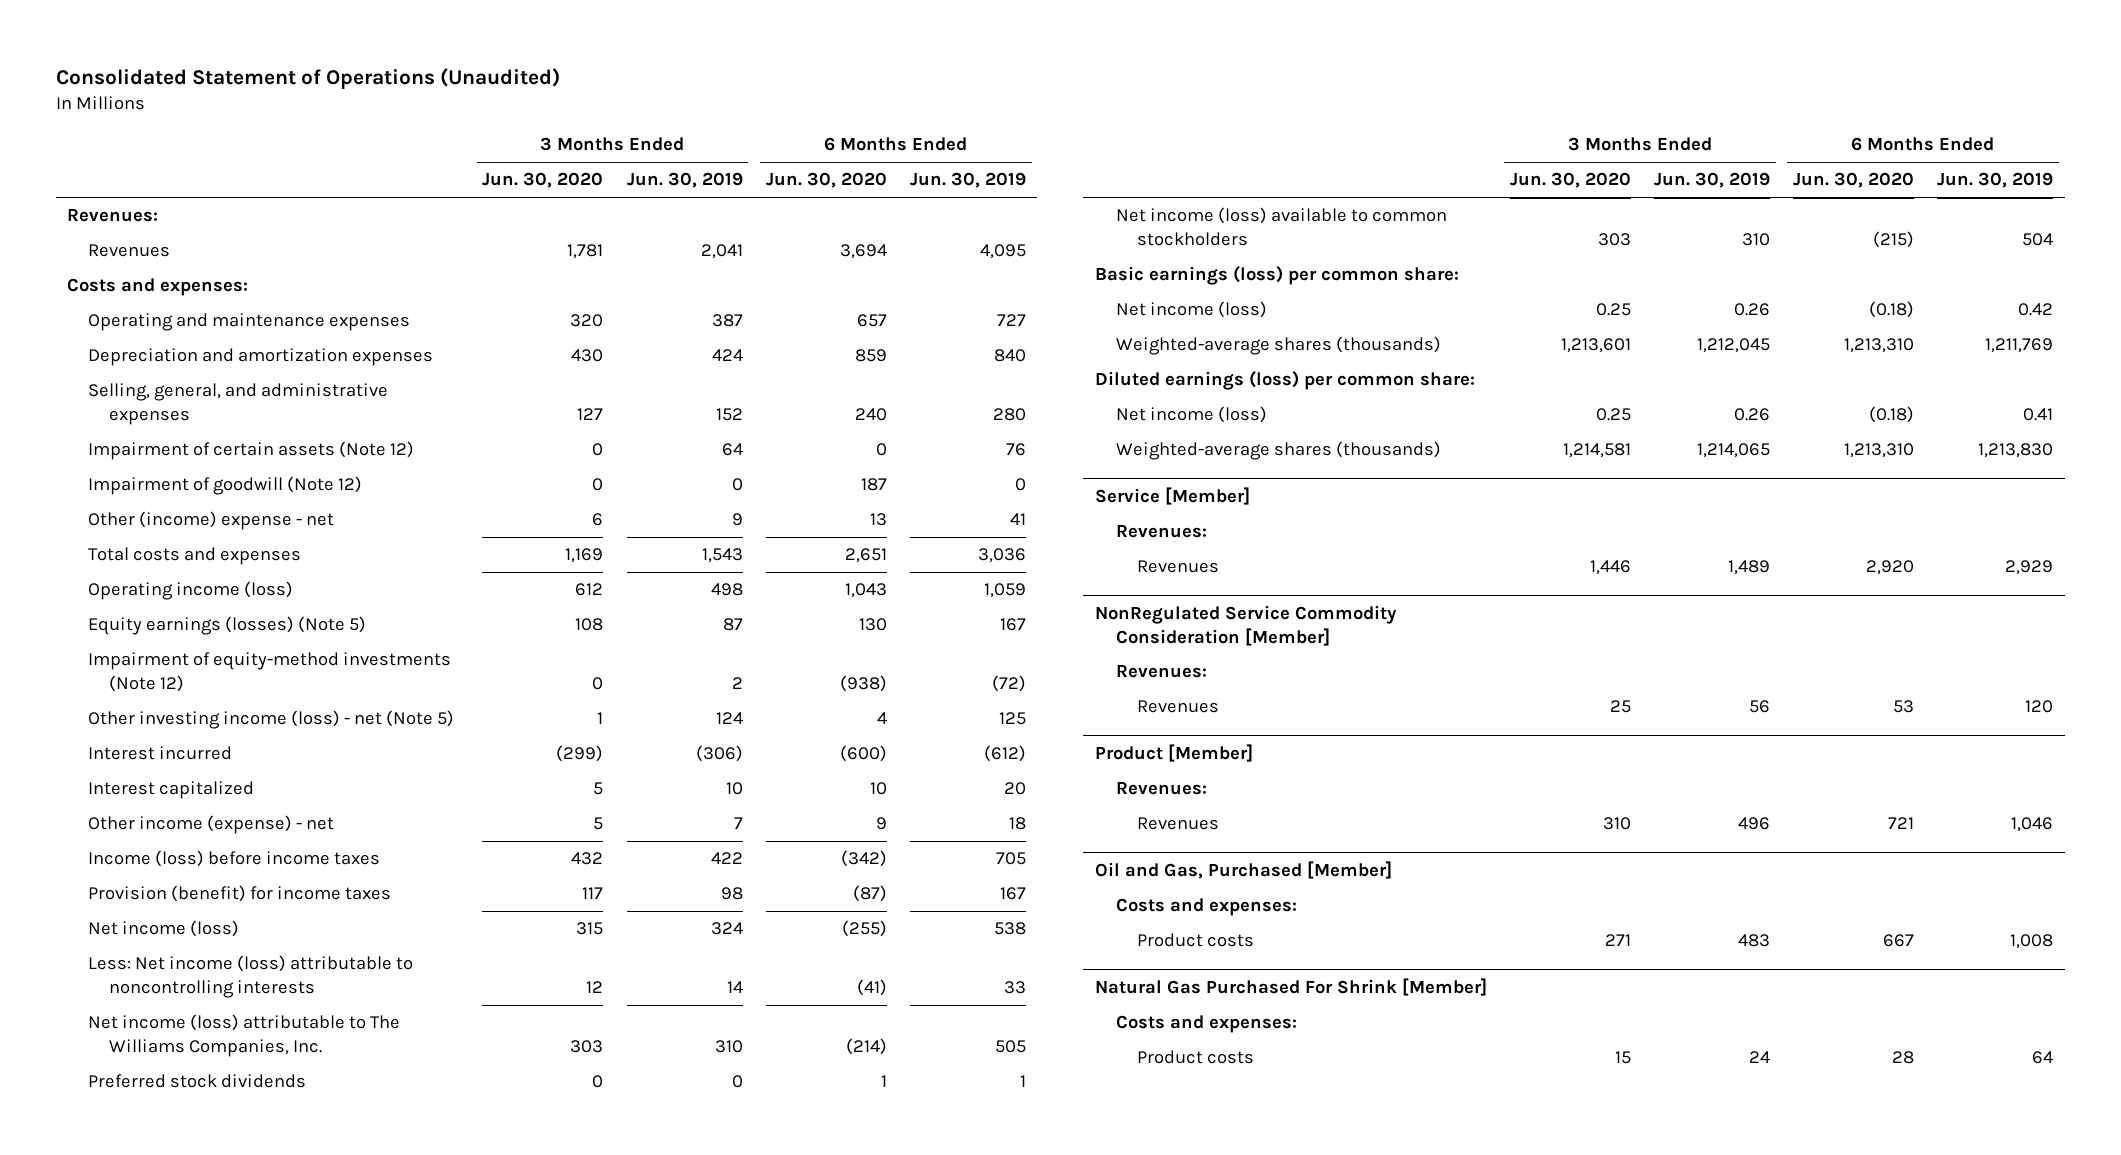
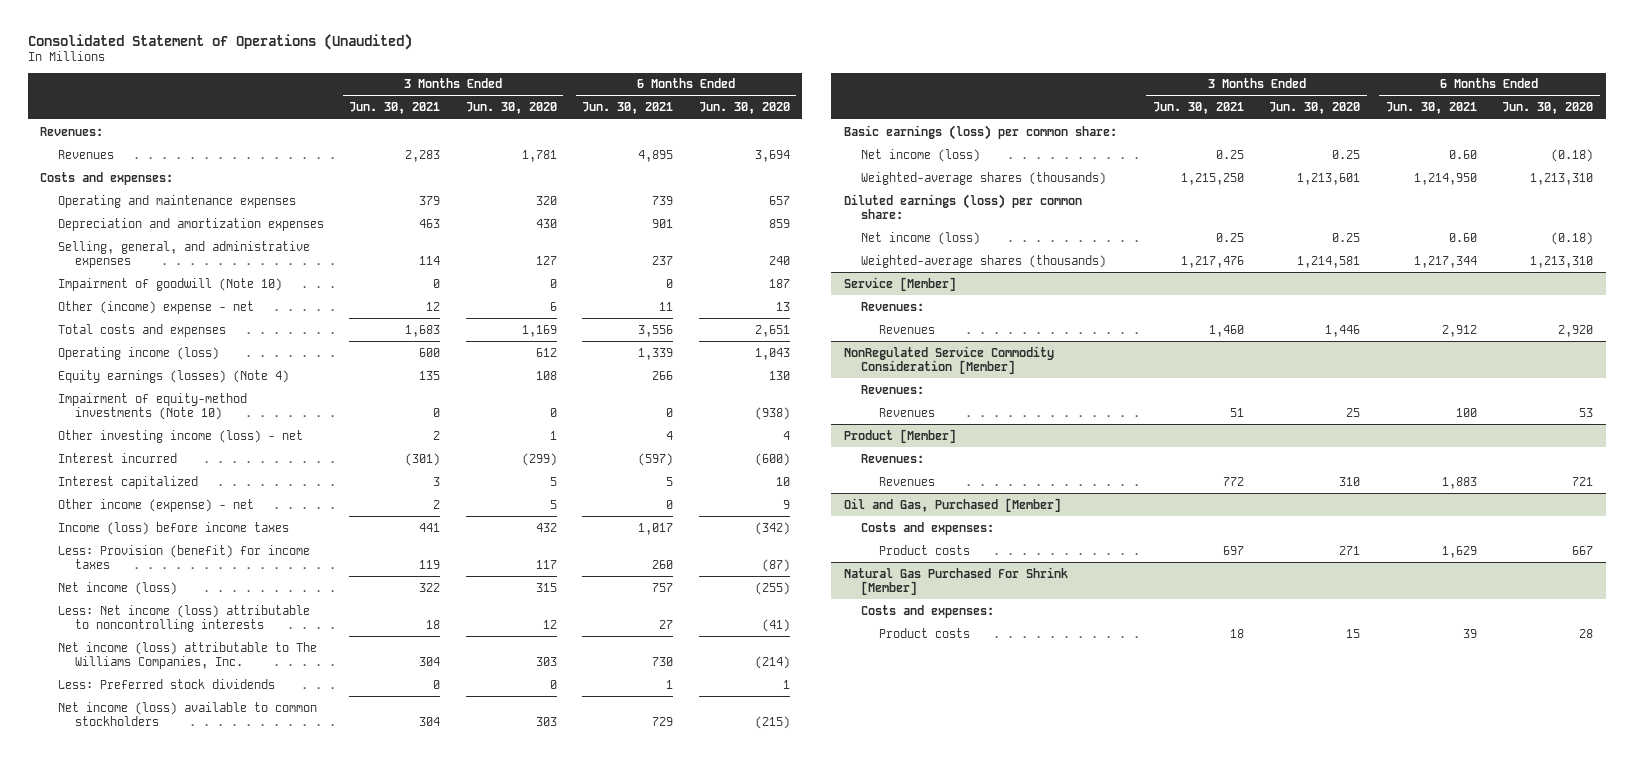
- | 3 Months Ended Jun. 30, 2020 | 3 Months Ended Jun. 30, 2019 | 6 Months Ended Jun. 30, 2020 | 6 Months Ended Jun. 30, 2019
+ | 3 Months Ended Jun. 30, 2021 | 3 Months Ended Jun. 30, 2020 | 6 Months Ended Jun. 30, 2021 | 6 Months Ended Jun. 30, 2020
- Impairment of certain assets (Note 12) | 0 | 64 | 0 | 76
- Impairment of goodwill (Note 12) | 0 | 0 | 187 | 0
+ Impairment of goodwill (Note 10) | 0 | 0 | 0 | 187
- Equity earnings (losses) (Note 5) | 108 | 87 | 130 | 167
- Impairment of equity-method investments (Note 12) | 0 | 2 | (938) | (72)
- Other investing income (loss) - net (Note 5) | 1 | 124 | 4 | 125
+ Equity earnings (losses) (Note 4) | 135 | 108 | 266 | 130
+ Impairment of equity-method investments (Note 10) | 0 | 0 | 0 | (938)
+ Other investing income (loss) - net | 2 | 1 | 4 | 4
- Provision (benefit) for income taxes | 117 | 98 | (87) | 167
+ Less: Provision (benefit) for income taxes | 119 | 117 | 260 | (87)
- Preferred stock dividends | 0 | 0 | 1 | 1
+ Less: Preferred stock dividends | 0 | 0 | 1 | 1

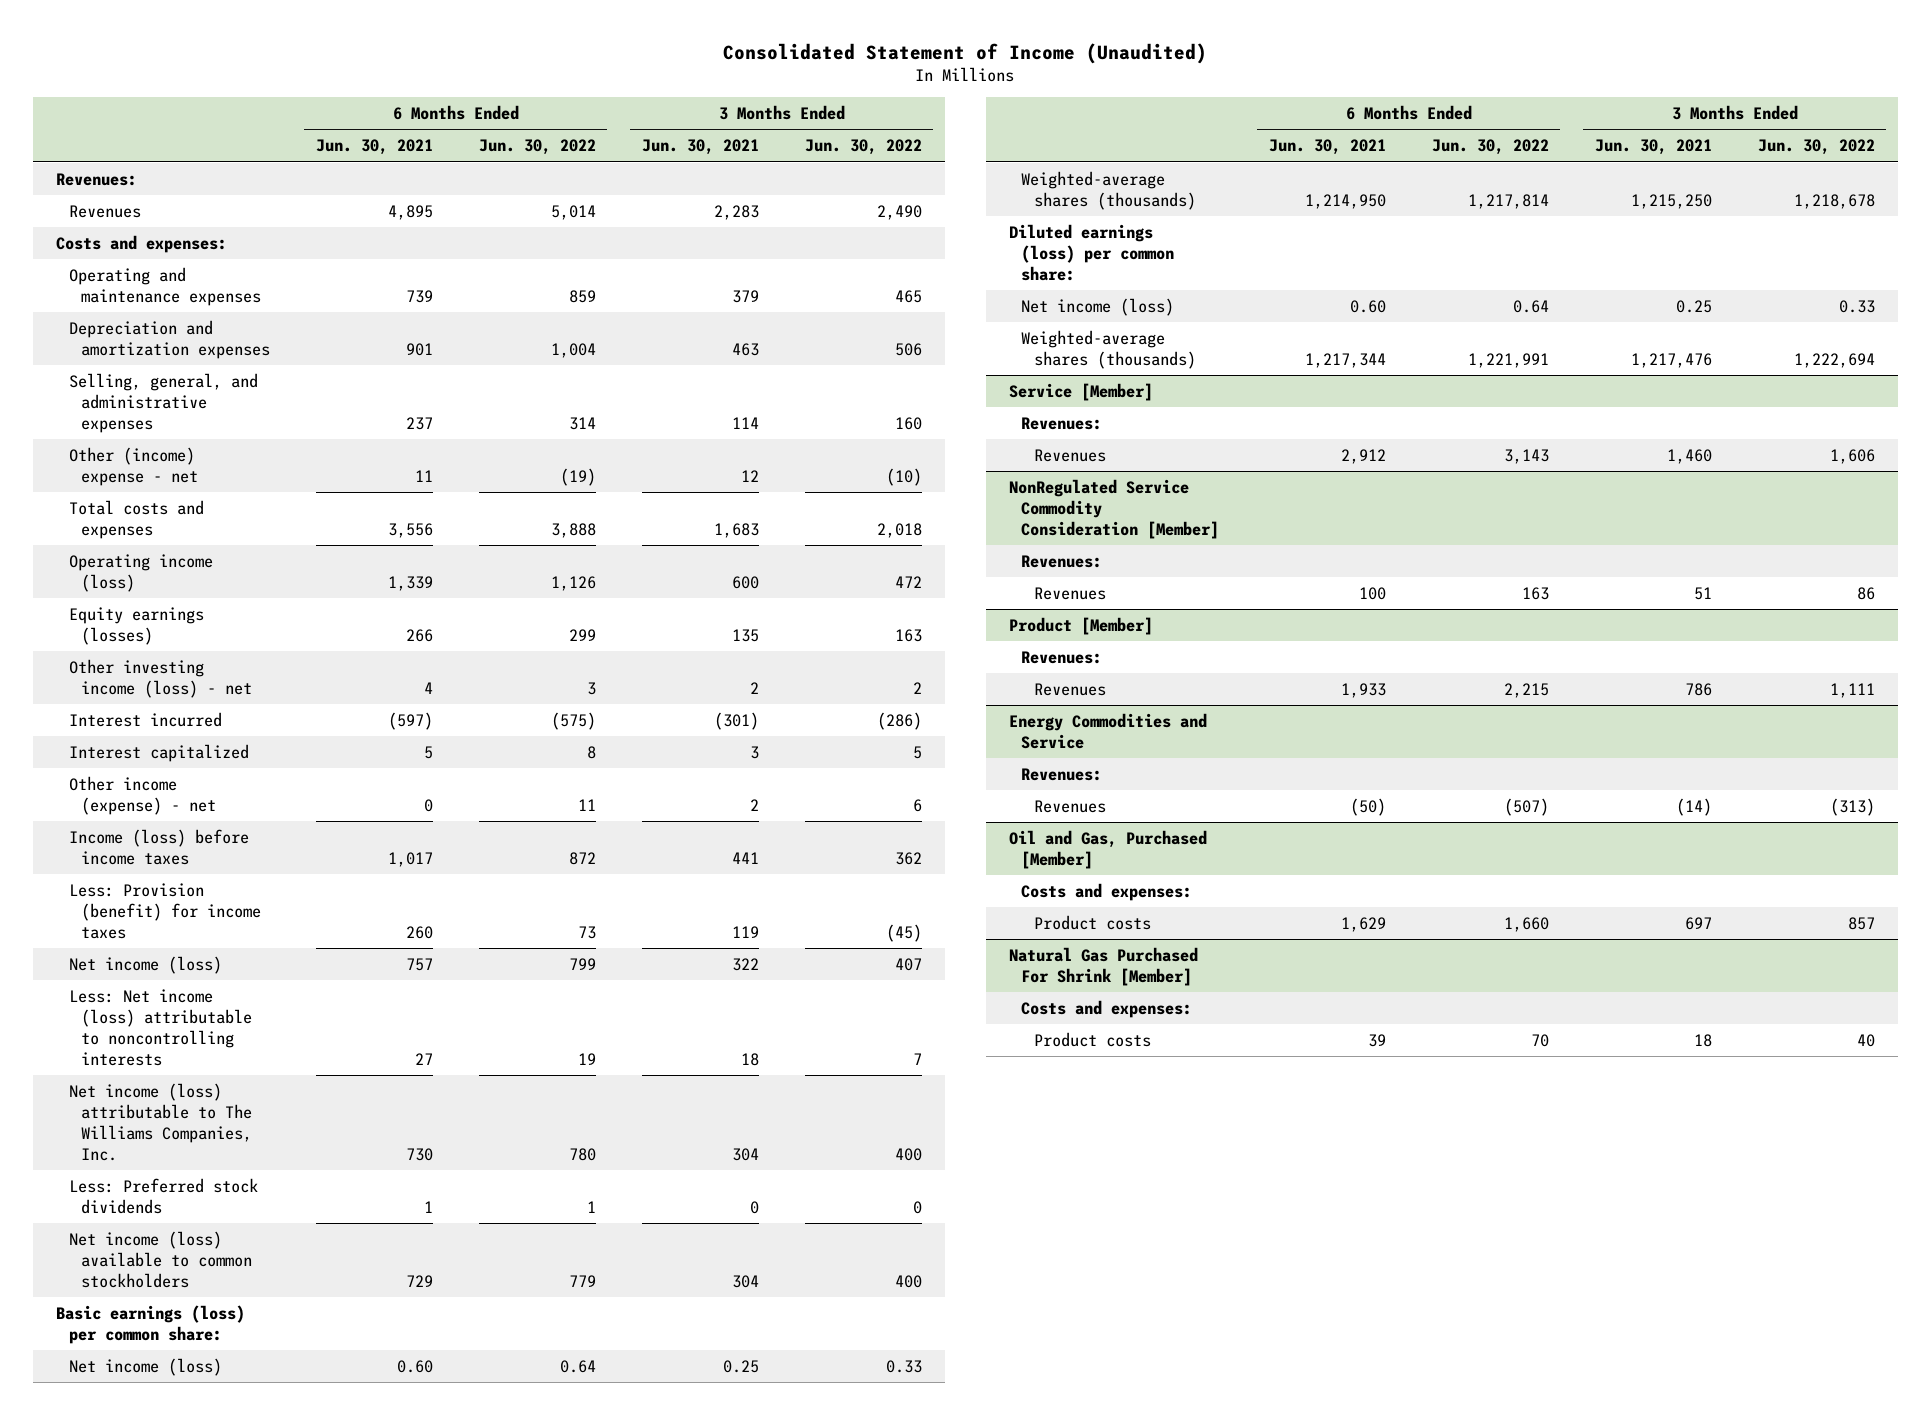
- Consolidated Statement of Operations (Unaudited)
+ Consolidated Statement of Income (Unaudited)
- | 3 Months Ended Jun. 30, 2021 | 3 Months Ended Jun. 30, 2020 | 6 Months Ended Jun. 30, 2021 | 6 Months Ended Jun. 30, 2020
+ | 6 Months Ended Jun. 30, 2021 | 6 Months Ended Jun. 30, 2022 | 3 Months Ended Jun. 30, 2021 | 3 Months Ended Jun. 30, 2022
- Impairment of goodwill (Note 10) | 0 | 0 | 0 | 187
- Equity earnings (losses) (Note 4) | 135 | 108 | 266 | 130
- Impairment of equity-method investments (Note 10) | 0 | 0 | 0 | (938)
+ Equity earnings (losses) | 266 | 299 | 135 | 163
@ Product [Member]
- Revenues | 772 | 310 | 1,883 | 721
+ Revenues | 1,933 | 2,215 | 786 | 1,111
+ Energy Commodities and Service
+ Revenues:
+ Revenues | (50) | (507) | (14) | (313)

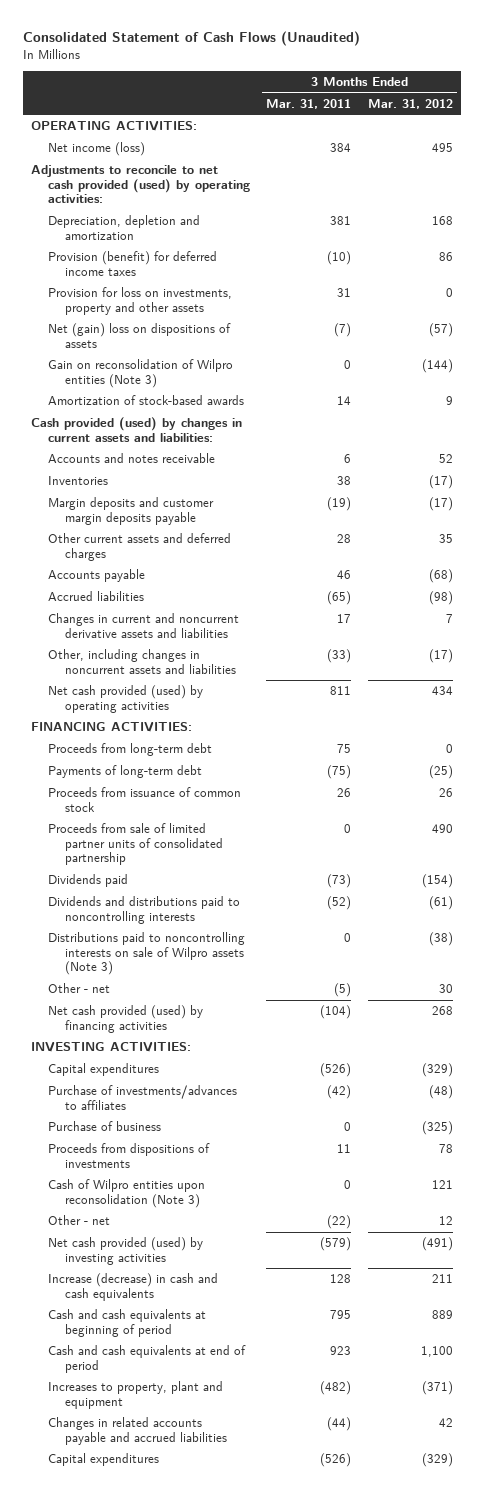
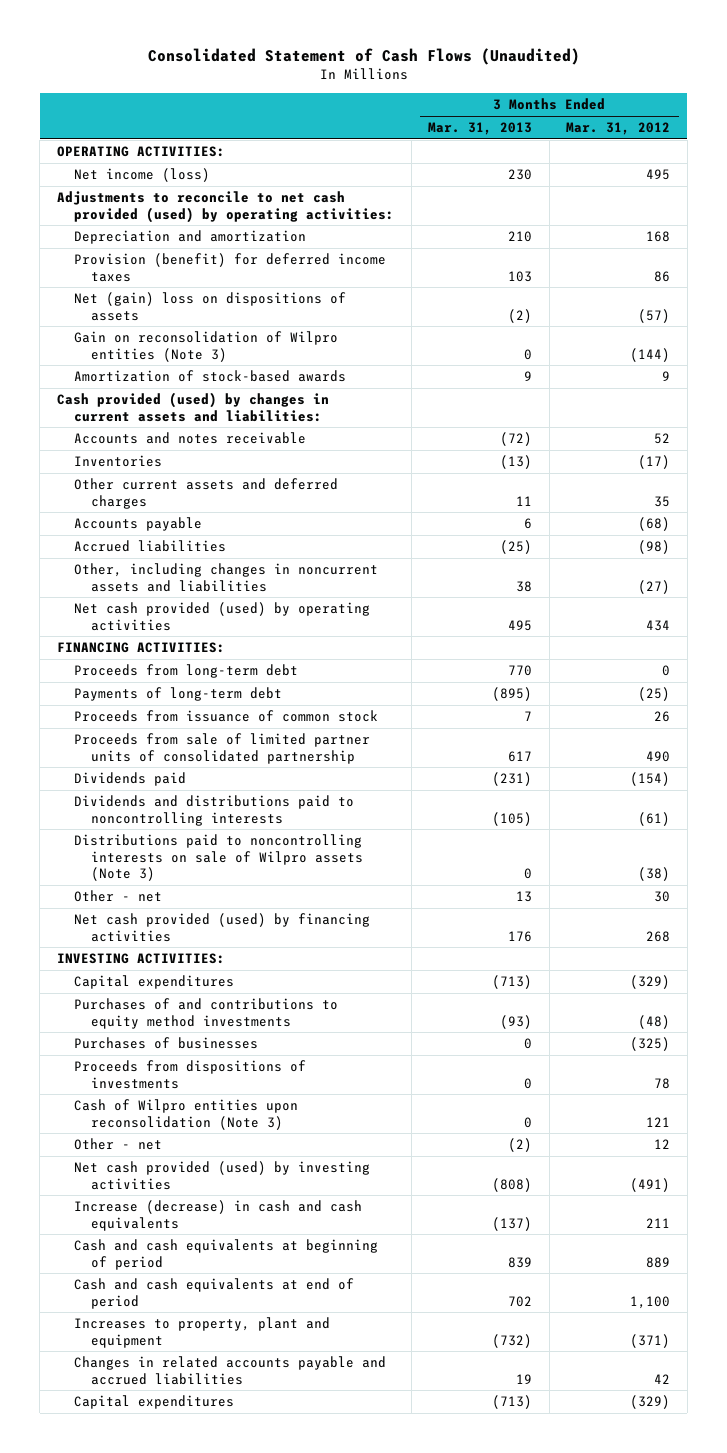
- | 3 Months Ended Mar. 31, 2011 | 3 Months Ended Mar. 31, 2012
+ | 3 Months Ended Mar. 31, 2013 | 3 Months Ended Mar. 31, 2012
- Depreciation, depletion and amortization | 381 | 168
+ Depreciation and amortization | 210 | 168
- Provision for loss on investments, property and other assets | 31 | 0
- Margin deposits and customer margin deposits payable | (19) | (17)
- Changes in current and noncurrent derivative assets and liabilities | 17 | 7
- Other, including changes in noncurrent assets and liabilities | (33) | (17)
+ Other, including changes in noncurrent assets and liabilities | 38 | (27)
- Purchase of investments/advances to affiliates | (42) | (48)
- Purchase of business | 0 | (325)
+ Purchases of and contributions to equity method investments | (93) | (48)
+ Purchases of businesses | 0 | (325)

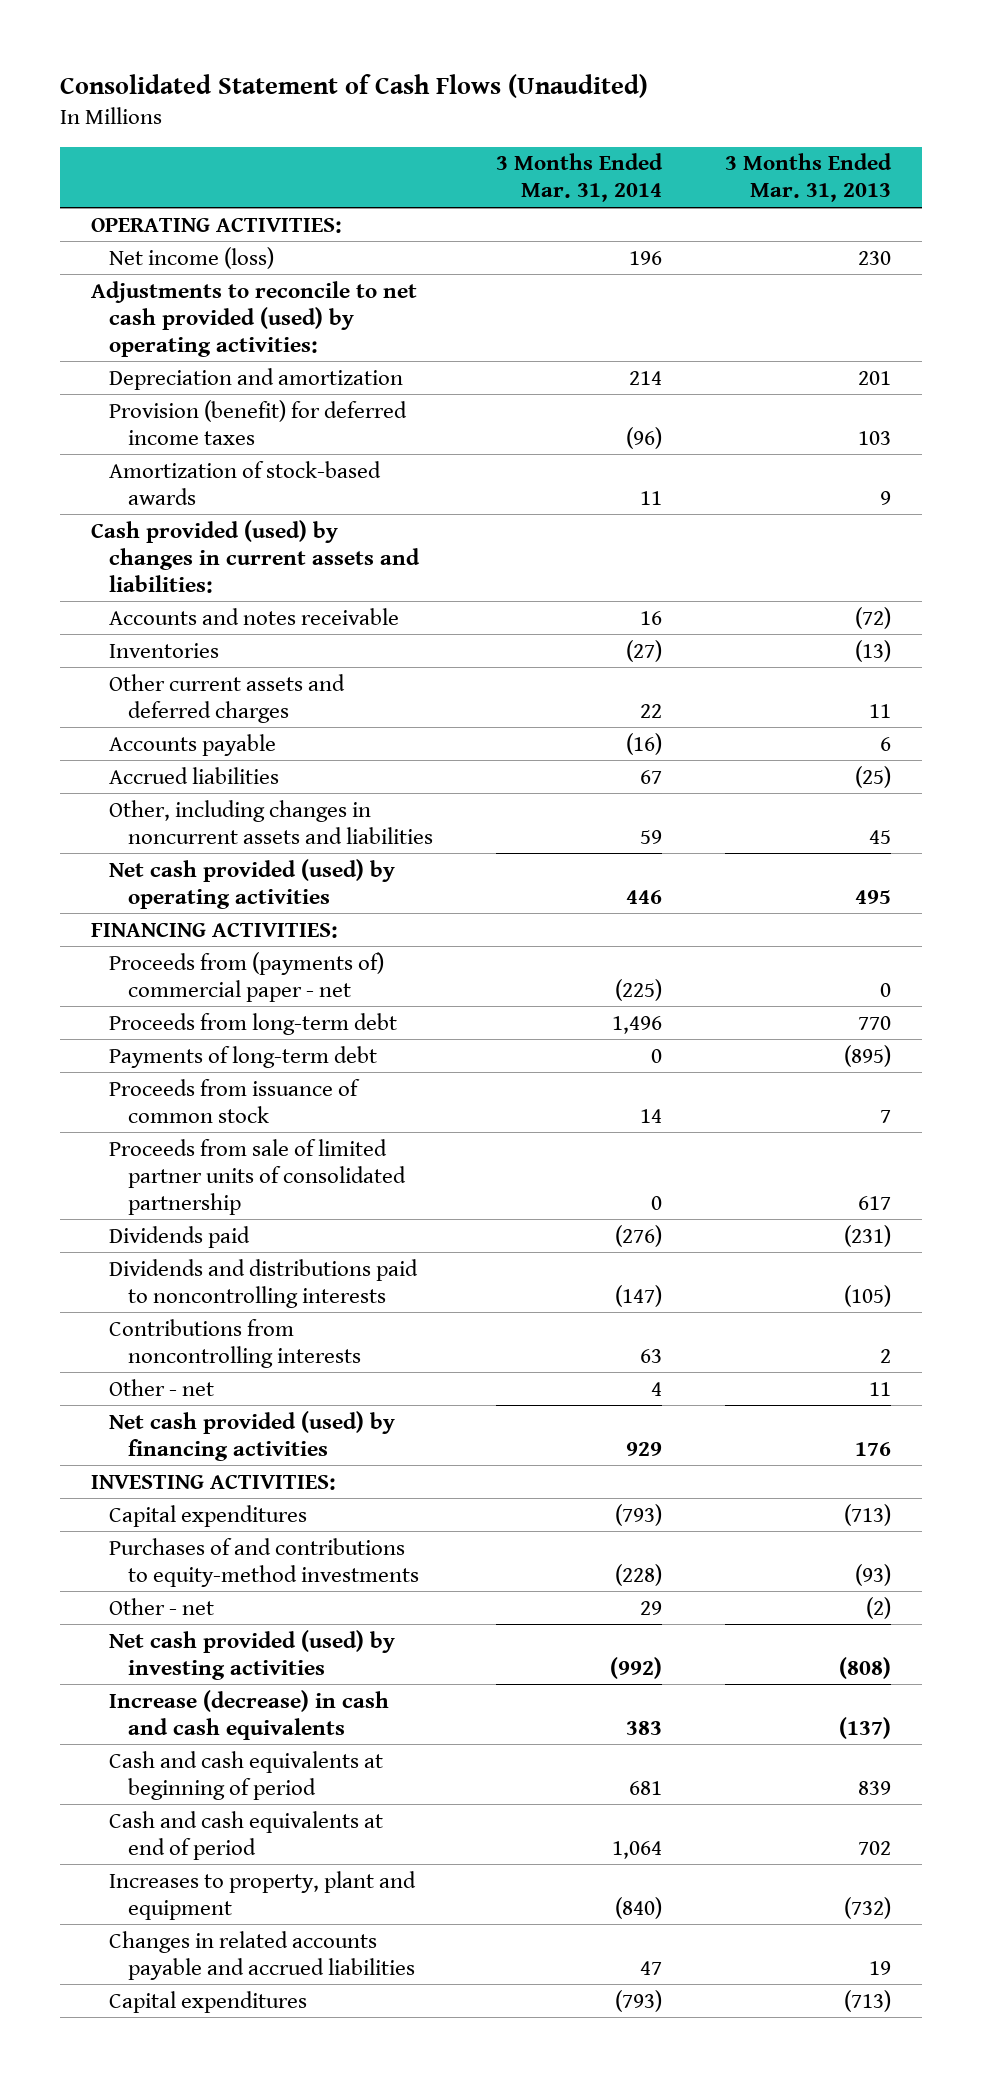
- | 3 Months Ended Mar. 31, 2013 | 3 Months Ended Mar. 31, 2012
+ | 3 Months Ended Mar. 31, 2014 | 3 Months Ended Mar. 31, 2013
- Depreciation and amortization | 210 | 168
+ Depreciation and amortization | 214 | 201
- Net (gain) loss on dispositions of assets | (2) | (57)
- Gain on reconsolidation of Wilpro entities (Note 3) | 0 | (144)
- Other, including changes in noncurrent assets and liabilities | 38 | (27)
+ Other, including changes in noncurrent assets and liabilities | 59 | 45
+ Proceeds from (payments of) commercial paper - net | (225) | 0
- Distributions paid to noncontrolling interests on sale of Wilpro assets (Note 3) | 0 | (38)
- Other - net | 13 | 30
+ Contributions from noncontrolling interests | 63 | 2
+ Other - net | 4 | 11
- Purchases of and contributions to equity method investments | (93) | (48)
- Purchases of businesses | 0 | (325)
- Proceeds from dispositions of investments | 0 | 78
- Cash of Wilpro entities upon reconsolidation (Note 3) | 0 | 121
+ Purchases of and contributions to equity-method investments | (228) | (93)

